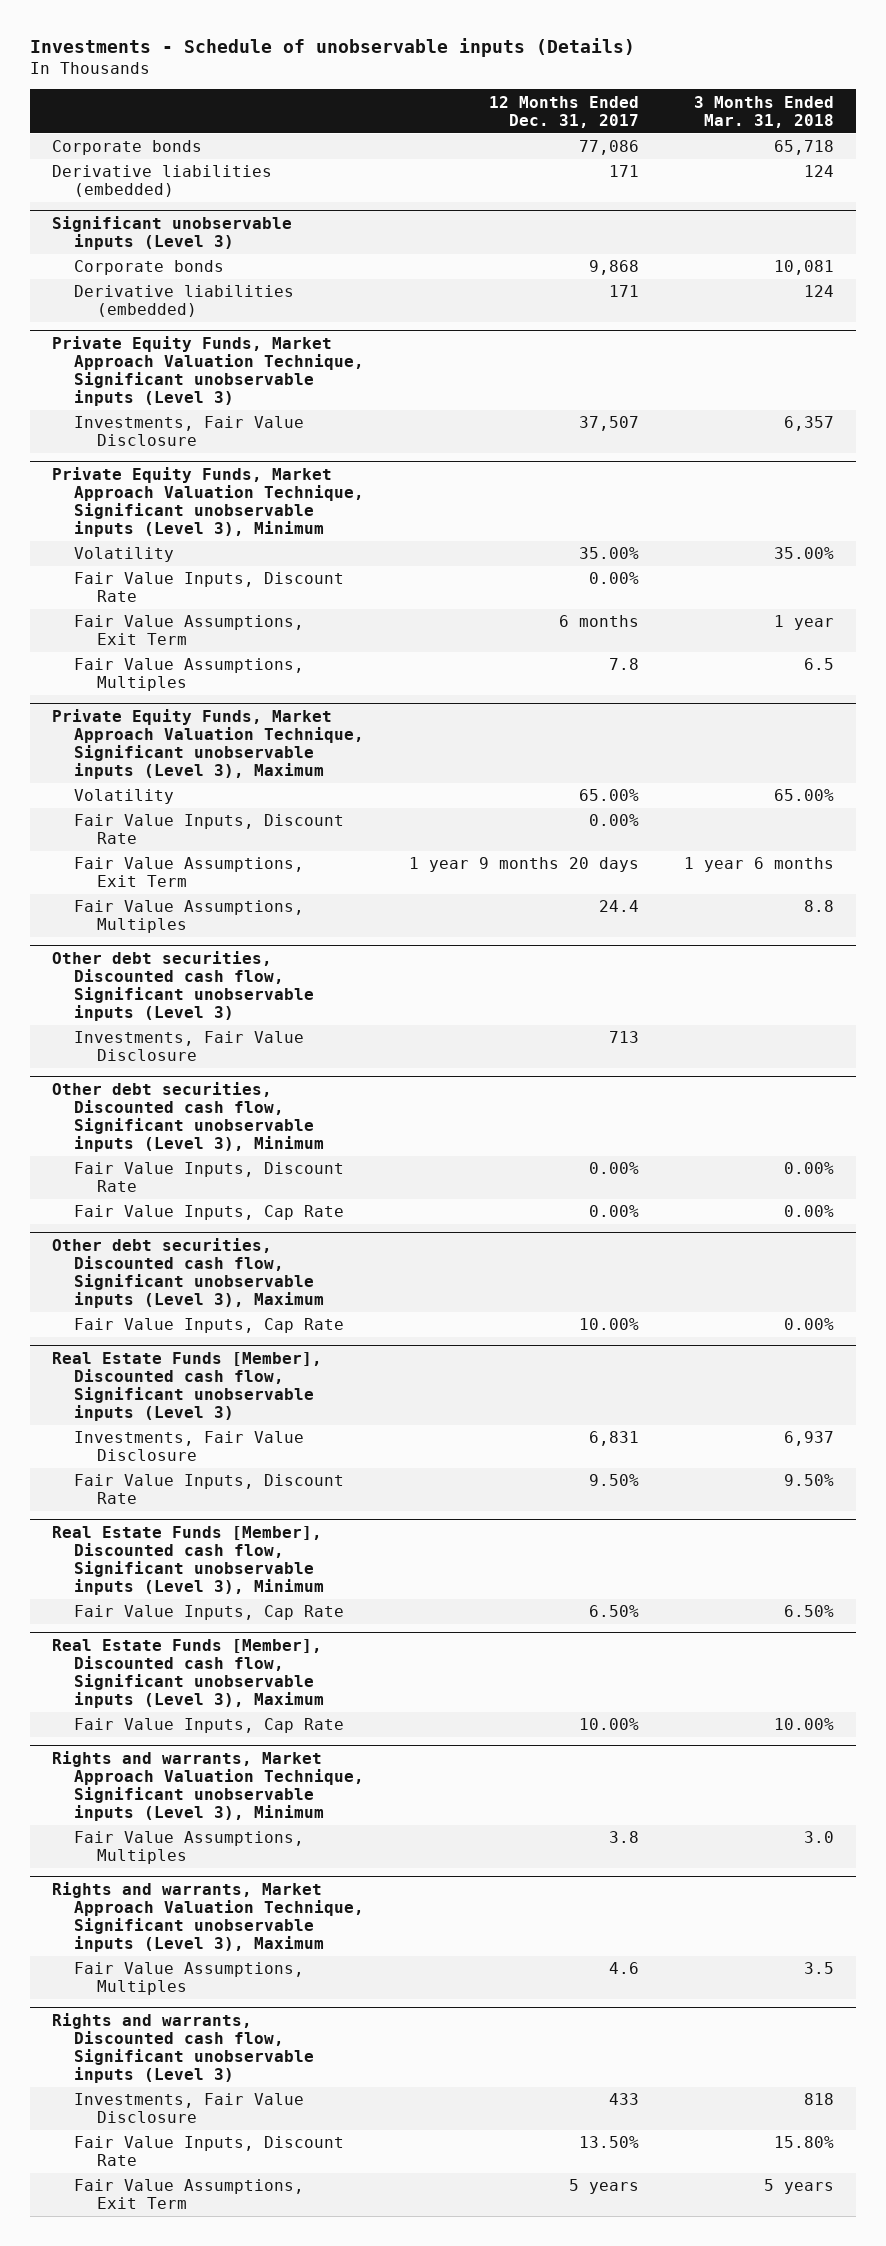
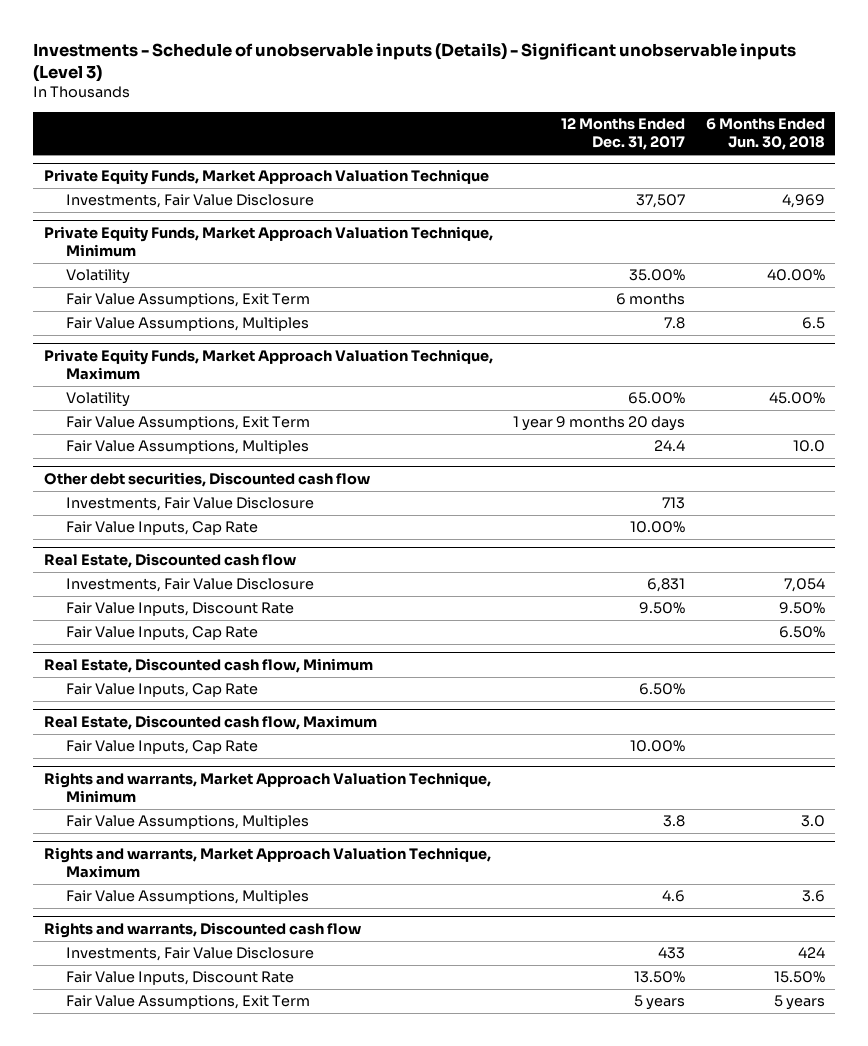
- Investments - Schedule of unobservable inputs (Details)
+ Investments - Schedule of unobservable inputs (Details) - Significant unobservable inputs (Level 3)
- | 12 Months Ended Dec. 31, 2017 | 3 Months Ended Mar. 31, 2018
+ | 12 Months Ended Dec. 31, 2017 | 6 Months Ended Jun. 30, 2018
- Corporate bonds | 77,086 | 65,718
- Derivative liabilities (embedded) | 171 | 124
- Significant unobservable inputs (Level 3)
- Corporate bonds | 9,868 | 10,081
- Derivative liabilities (embedded) | 171 | 124
- Private Equity Funds, Market Approach Valuation Technique, Significant unobservable inputs (Level 3)
+ Private Equity Funds, Market Approach Valuation Technique
- Private Equity Funds, Market Approach Valuation Technique, Significant unobservable inputs (Level 3), Minimum
+ Private Equity Funds, Market Approach Valuation Technique, Minimum
- Fair Value Inputs, Discount Rate | 0.00% |
- Private Equity Funds, Market Approach Valuation Technique, Significant unobservable inputs (Level 3), Maximum
+ Private Equity Funds, Market Approach Valuation Technique, Maximum
- Fair Value Inputs, Discount Rate | 0.00% |
- Other debt securities, Discounted cash flow, Significant unobservable inputs (Level 3)
+ Other debt securities, Discounted cash flow
- Other debt securities, Discounted cash flow, Significant unobservable inputs (Level 3), Minimum
- Fair Value Inputs, Discount Rate | 0.00% | 0.00%
- Fair Value Inputs, Cap Rate | 0.00% | 0.00%
- Other debt securities, Discounted cash flow, Significant unobservable inputs (Level 3), Maximum
- Real Estate Funds [Member], Discounted cash flow, Significant unobservable inputs (Level 3)
+ Real Estate, Discounted cash flow
- Real Estate Funds [Member], Discounted cash flow, Significant unobservable inputs (Level 3), Minimum
+ Fair Value Inputs, Cap Rate | | 6.50%
+ Real Estate, Discounted cash flow, Minimum
- Real Estate Funds [Member], Discounted cash flow, Significant unobservable inputs (Level 3), Maximum
+ Real Estate, Discounted cash flow, Maximum
- Rights and warrants, Market Approach Valuation Technique, Significant unobservable inputs (Level 3), Minimum
+ Rights and warrants, Market Approach Valuation Technique, Minimum
- Rights and warrants, Market Approach Valuation Technique, Significant unobservable inputs (Level 3), Maximum
+ Rights and warrants, Market Approach Valuation Technique, Maximum
- Rights and warrants, Discounted cash flow, Significant unobservable inputs (Level 3)
+ Rights and warrants, Discounted cash flow

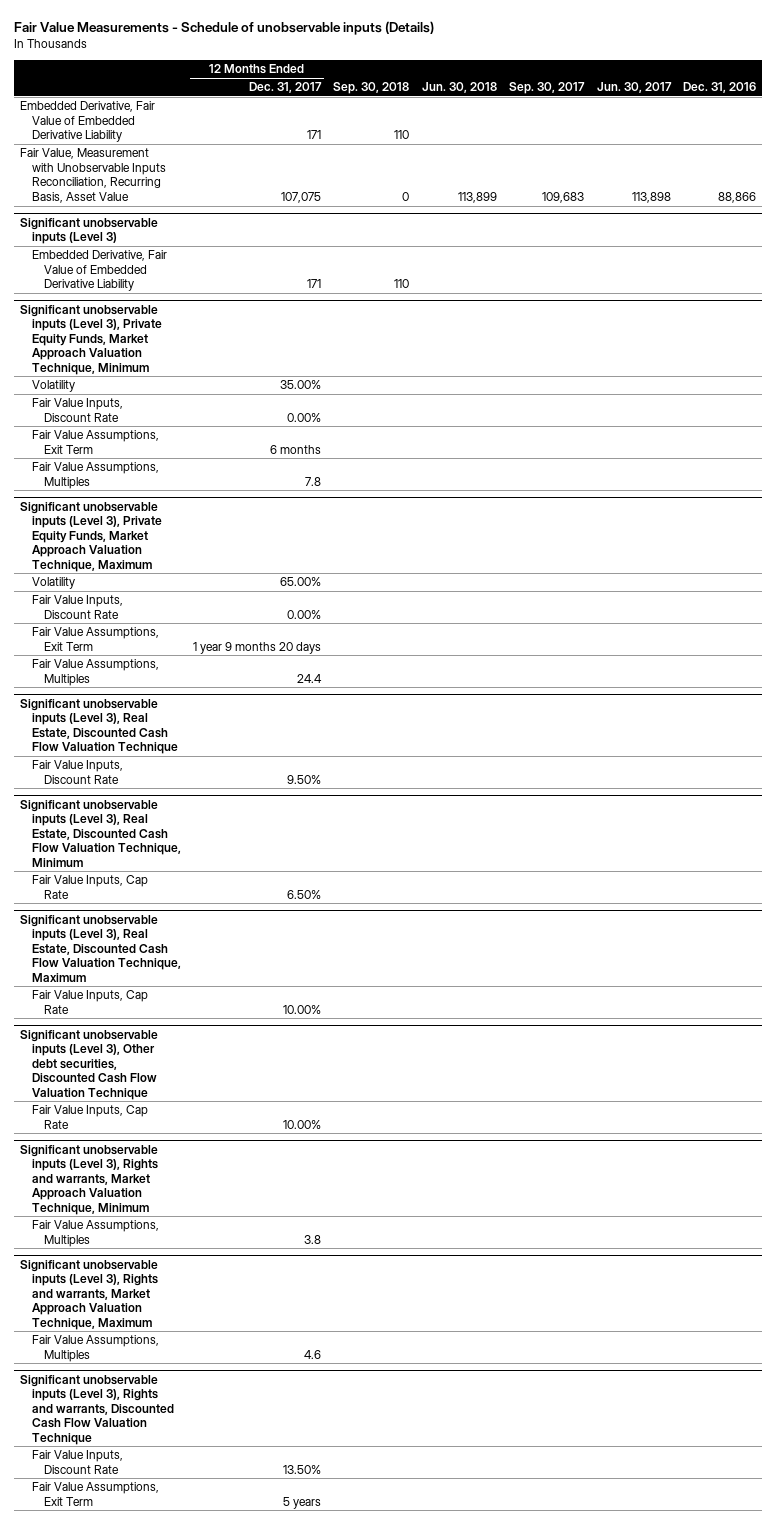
- Investments - Schedule of unobservable inputs (Details) - Significant unobservable inputs (Level 3)
+ Fair Value Measurements - Schedule of unobservable inputs (Details)
- | 12 Months Ended Dec. 31, 2017 | 6 Months Ended Jun. 30, 2018
+ | 12 Months Ended Dec. 31, 2017 | Sep. 30, 2018 | Jun. 30, 2018 | Sep. 30, 2017 | Jun. 30, 2017 | Dec. 31, 2016
- Private Equity Funds, Market Approach Valuation Technique
- Investments, Fair Value Disclosure | 37,507 | 4,969
- Private Equity Funds, Market Approach Valuation Technique, Minimum
+ Embedded Derivative, Fair Value of Embedded Derivative Liability | 171 | 110 | | | |
+ Fair Value, Measurement with Unobservable Inputs Reconciliation, Recurring Basis, Asset Value | 107,075 | 0 | 113,899 | 109,683 | 113,898 | 88,866
+ Significant unobservable inputs (Level 3)
+ Embedded Derivative, Fair Value of Embedded Derivative Liability | 171 | 110 | | | |
+ Significant unobservable inputs (Level 3), Private Equity Funds, Market Approach Valuation Technique, Minimum
+ Fair Value Inputs, Discount Rate | 0.00% | | | | |
- Private Equity Funds, Market Approach Valuation Technique, Maximum
+ Significant unobservable inputs (Level 3), Private Equity Funds, Market Approach Valuation Technique, Maximum
+ Fair Value Inputs, Discount Rate | 0.00% | | | | |
- Other debt securities, Discounted cash flow
- Investments, Fair Value Disclosure | 713 |
- Fair Value Inputs, Cap Rate | 10.00% |
- Real Estate, Discounted cash flow
- Investments, Fair Value Disclosure | 6,831 | 7,054
+ Significant unobservable inputs (Level 3), Real Estate, Discounted Cash Flow Valuation Technique
- Fair Value Inputs, Cap Rate | | 6.50%
- Real Estate, Discounted cash flow, Minimum
+ Significant unobservable inputs (Level 3), Real Estate, Discounted Cash Flow Valuation Technique, Minimum
- Real Estate, Discounted cash flow, Maximum
+ Significant unobservable inputs (Level 3), Real Estate, Discounted Cash Flow Valuation Technique, Maximum
- Rights and warrants, Market Approach Valuation Technique, Minimum
+ Significant unobservable inputs (Level 3), Other debt securities, Discounted Cash Flow Valuation Technique
+ Fair Value Inputs, Cap Rate | 10.00% | | | | |
+ Significant unobservable inputs (Level 3), Rights and warrants, Market Approach Valuation Technique, Minimum
- Rights and warrants, Market Approach Valuation Technique, Maximum
+ Significant unobservable inputs (Level 3), Rights and warrants, Market Approach Valuation Technique, Maximum
- Rights and warrants, Discounted cash flow
- Investments, Fair Value Disclosure | 433 | 424
+ Significant unobservable inputs (Level 3), Rights and warrants, Discounted Cash Flow Valuation Technique

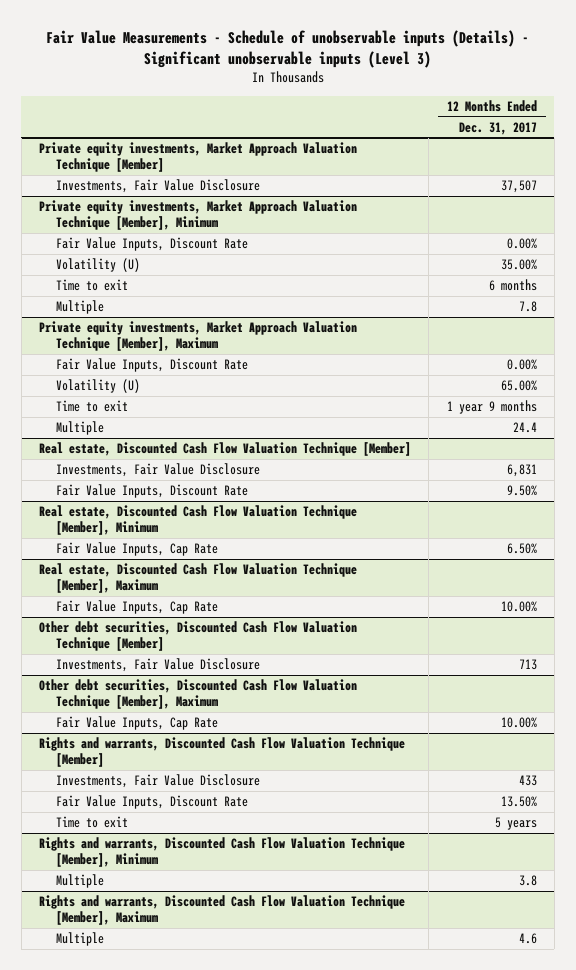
- Fair Value Measurements - Schedule of unobservable inputs (Details)
+ Fair Value Measurements - Schedule of unobservable inputs (Details) - Significant unobservable inputs (Level 3)
- | 12 Months Ended Dec. 31, 2017 | Sep. 30, 2018 | Jun. 30, 2018 | Sep. 30, 2017 | Jun. 30, 2017 | Dec. 31, 2016
+ | 12 Months Ended Dec. 31, 2017
- Embedded Derivative, Fair Value of Embedded Derivative Liability | 171 | 110 | | | |
- Fair Value, Measurement with Unobservable Inputs Reconciliation, Recurring Basis, Asset Value | 107,075 | 0 | 113,899 | 109,683 | 113,898 | 88,866
- Significant unobservable inputs (Level 3)
- Embedded Derivative, Fair Value of Embedded Derivative Liability | 171 | 110 | | | |
- Significant unobservable inputs (Level 3), Private Equity Funds, Market Approach Valuation Technique, Minimum
- Volatility | 35.00% | | | | |
+ Private equity investments, Market Approach Valuation Technique [Member]
+ Investments, Fair Value Disclosure | 37,507
+ Private equity investments, Market Approach Valuation Technique [Member], Minimum
- Fair Value Assumptions, Exit Term | 6 months | | | | |
- Fair Value Assumptions, Multiples | 7.8 | | | | |
- Significant unobservable inputs (Level 3), Private Equity Funds, Market Approach Valuation Technique, Maximum
- Volatility | 65.00% | | | | |
+ Volatility (U) | 35.00%
+ Time to exit | 6 months
+ Multiple | 7.8
+ Private equity investments, Market Approach Valuation Technique [Member], Maximum
- Fair Value Assumptions, Exit Term | 1 year 9 months 20 days | | | | |
- Fair Value Assumptions, Multiples | 24.4 | | | | |
- Significant unobservable inputs (Level 3), Real Estate, Discounted Cash Flow Valuation Technique
+ Volatility (U) | 65.00%
+ Time to exit | 1 year 9 months
+ Multiple | 24.4
+ Real estate, Discounted Cash Flow Valuation Technique [Member]
+ Investments, Fair Value Disclosure | 6,831
- Significant unobservable inputs (Level 3), Real Estate, Discounted Cash Flow Valuation Technique, Minimum
+ Real estate, Discounted Cash Flow Valuation Technique [Member], Minimum
- Significant unobservable inputs (Level 3), Real Estate, Discounted Cash Flow Valuation Technique, Maximum
+ Real estate, Discounted Cash Flow Valuation Technique [Member], Maximum
- Significant unobservable inputs (Level 3), Other debt securities, Discounted Cash Flow Valuation Technique
+ Other debt securities, Discounted Cash Flow Valuation Technique [Member]
+ Investments, Fair Value Disclosure | 713
+ Other debt securities, Discounted Cash Flow Valuation Technique [Member], Maximum
- Significant unobservable inputs (Level 3), Rights and warrants, Market Approach Valuation Technique, Minimum
- Fair Value Assumptions, Multiples | 3.8 | | | | |
- Significant unobservable inputs (Level 3), Rights and warrants, Market Approach Valuation Technique, Maximum
- Fair Value Assumptions, Multiples | 4.6 | | | | |
- Significant unobservable inputs (Level 3), Rights and warrants, Discounted Cash Flow Valuation Technique
+ Rights and warrants, Discounted Cash Flow Valuation Technique [Member]
+ Investments, Fair Value Disclosure | 433
- Fair Value Assumptions, Exit Term | 5 years | | | | |
+ Time to exit | 5 years
+ Rights and warrants, Discounted Cash Flow Valuation Technique [Member], Minimum
+ Multiple | 3.8
+ Rights and warrants, Discounted Cash Flow Valuation Technique [Member], Maximum
+ Multiple | 4.6

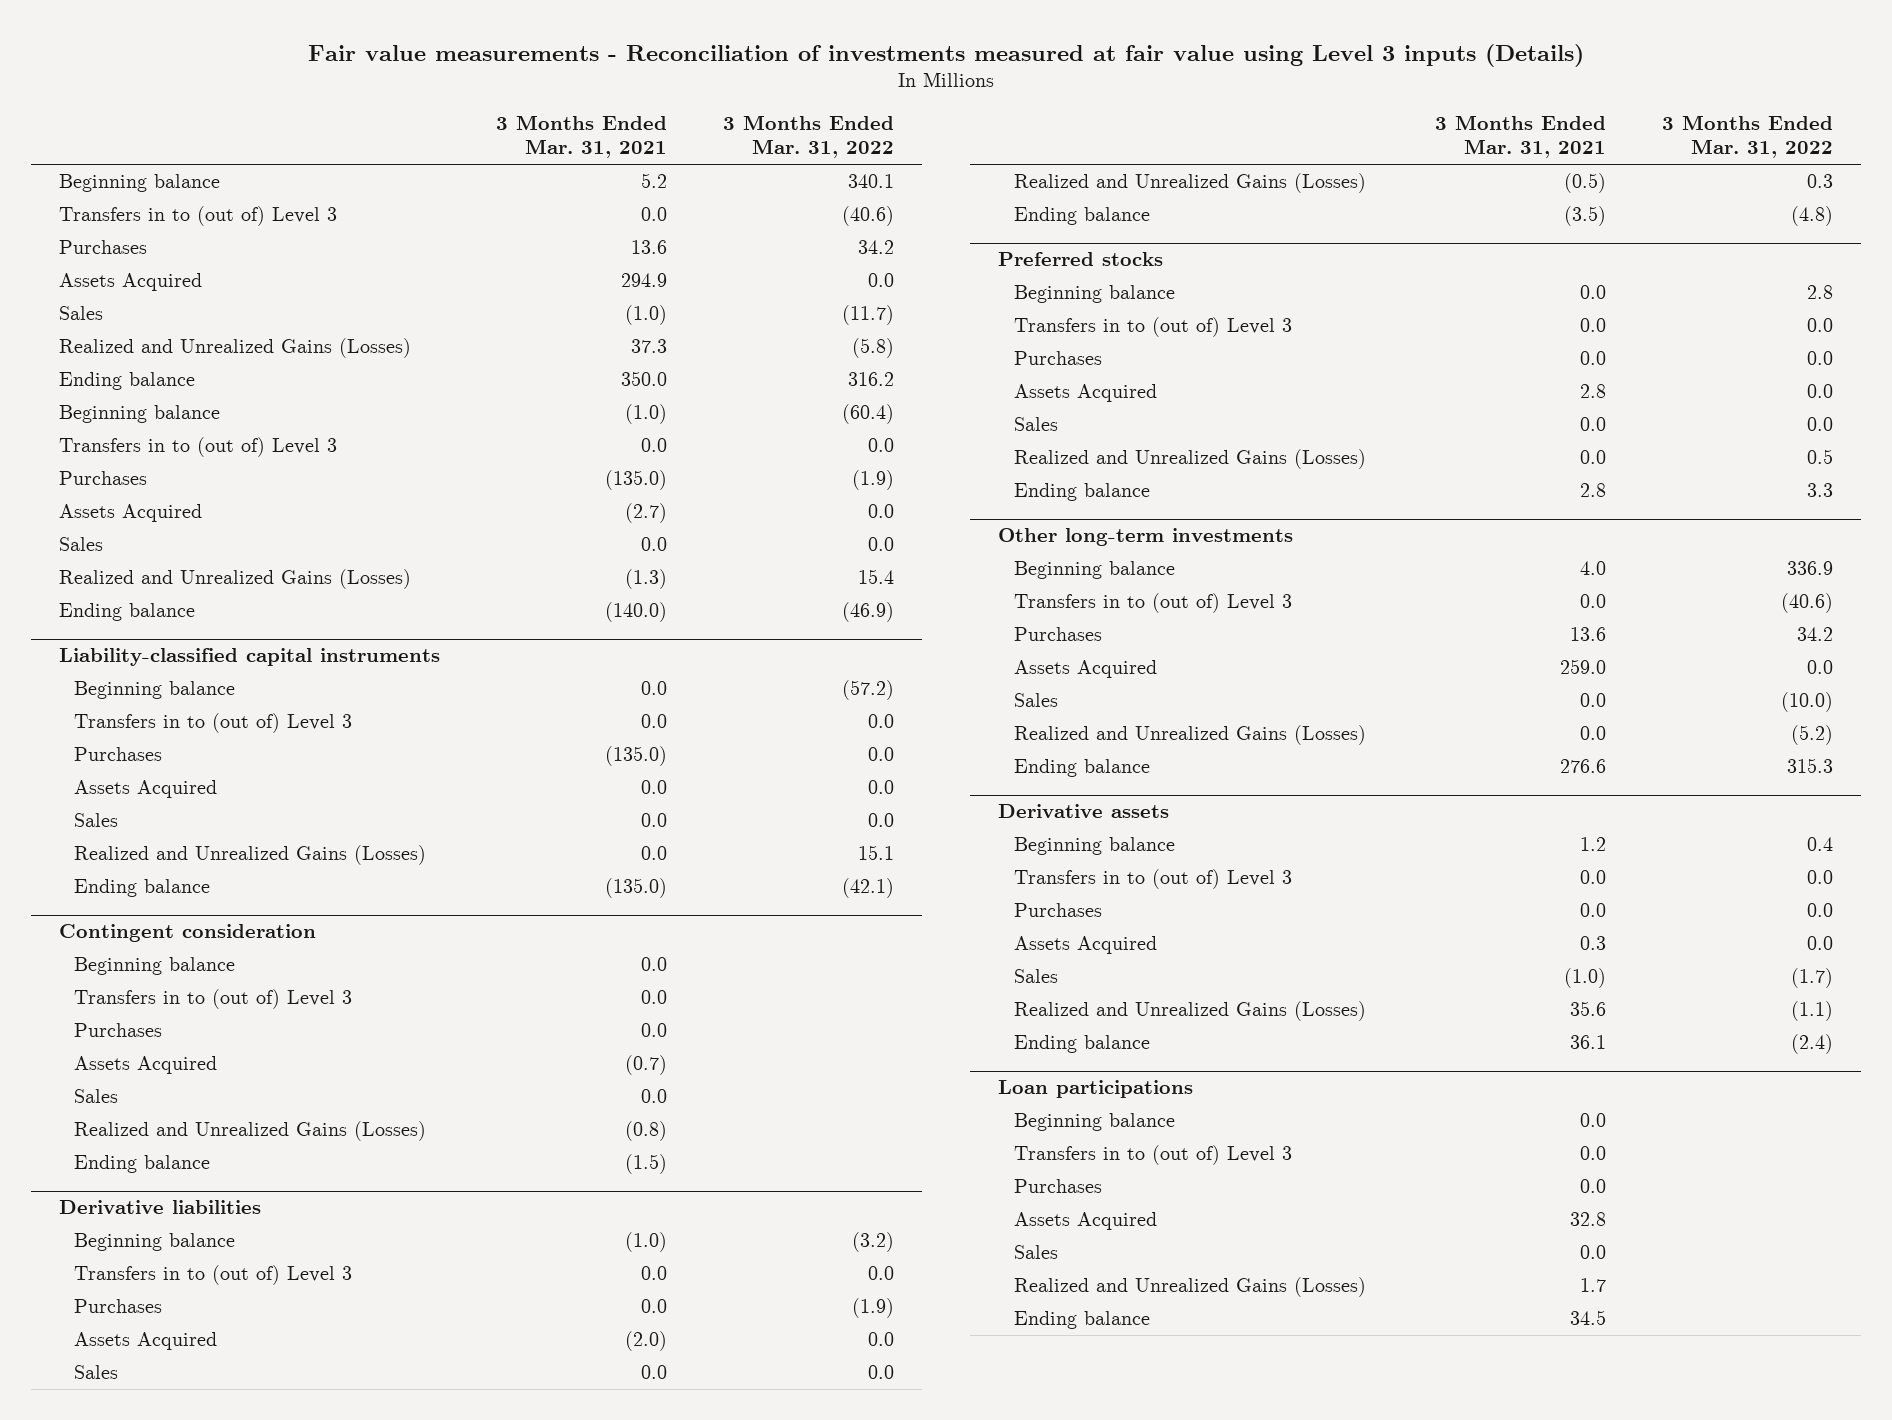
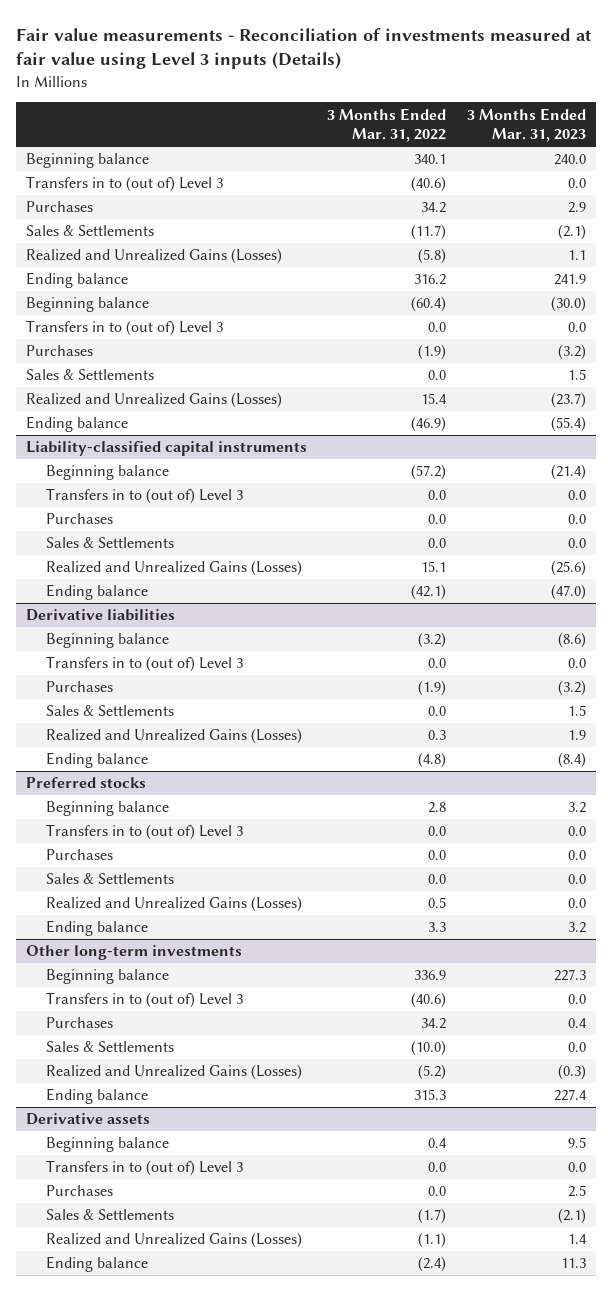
- | 3 Months Ended Mar. 31, 2021 | 3 Months Ended Mar. 31, 2022
+ | 3 Months Ended Mar. 31, 2022 | 3 Months Ended Mar. 31, 2023
- Assets Acquired | 294.9 | 0.0
- Sales | (1.0) | (11.7)
+ Sales & Settlements | (11.7) | (2.1)
- Assets Acquired | (2.7) | 0.0
- Sales | 0.0 | 0.0
+ Sales & Settlements | 0.0 | 1.5
@ Liability-classified capital instruments
- Assets Acquired | 0.0 | 0.0
- Sales | 0.0 | 0.0
+ Sales & Settlements | 0.0 | 0.0
- Contingent consideration
- Beginning balance | 0.0 |
- Transfers in to (out of) Level 3 | 0.0 |
- Purchases | 0.0 |
- Assets Acquired | (0.7) |
- Sales | 0.0 |
- Realized and Unrealized Gains (Losses) | (0.8) |
- Ending balance | (1.5) |
@ Derivative liabilities
- Assets Acquired | (2.0) | 0.0
- Sales | 0.0 | 0.0
+ Sales & Settlements | 0.0 | 1.5
@ Preferred stocks
- Assets Acquired | 2.8 | 0.0
- Sales | 0.0 | 0.0
+ Sales & Settlements | 0.0 | 0.0
@ Other long-term investments
- Assets Acquired | 259.0 | 0.0
- Sales | 0.0 | (10.0)
+ Sales & Settlements | (10.0) | 0.0
@ Derivative assets
- Assets Acquired | 0.3 | 0.0
- Sales | (1.0) | (1.7)
+ Sales & Settlements | (1.7) | (2.1)
- Loan participations
- Beginning balance | 0.0 |
- Transfers in to (out of) Level 3 | 0.0 |
- Purchases | 0.0 |
- Assets Acquired | 32.8 |
- Sales | 0.0 |
- Realized and Unrealized Gains (Losses) | 1.7 |
- Ending balance | 34.5 |

